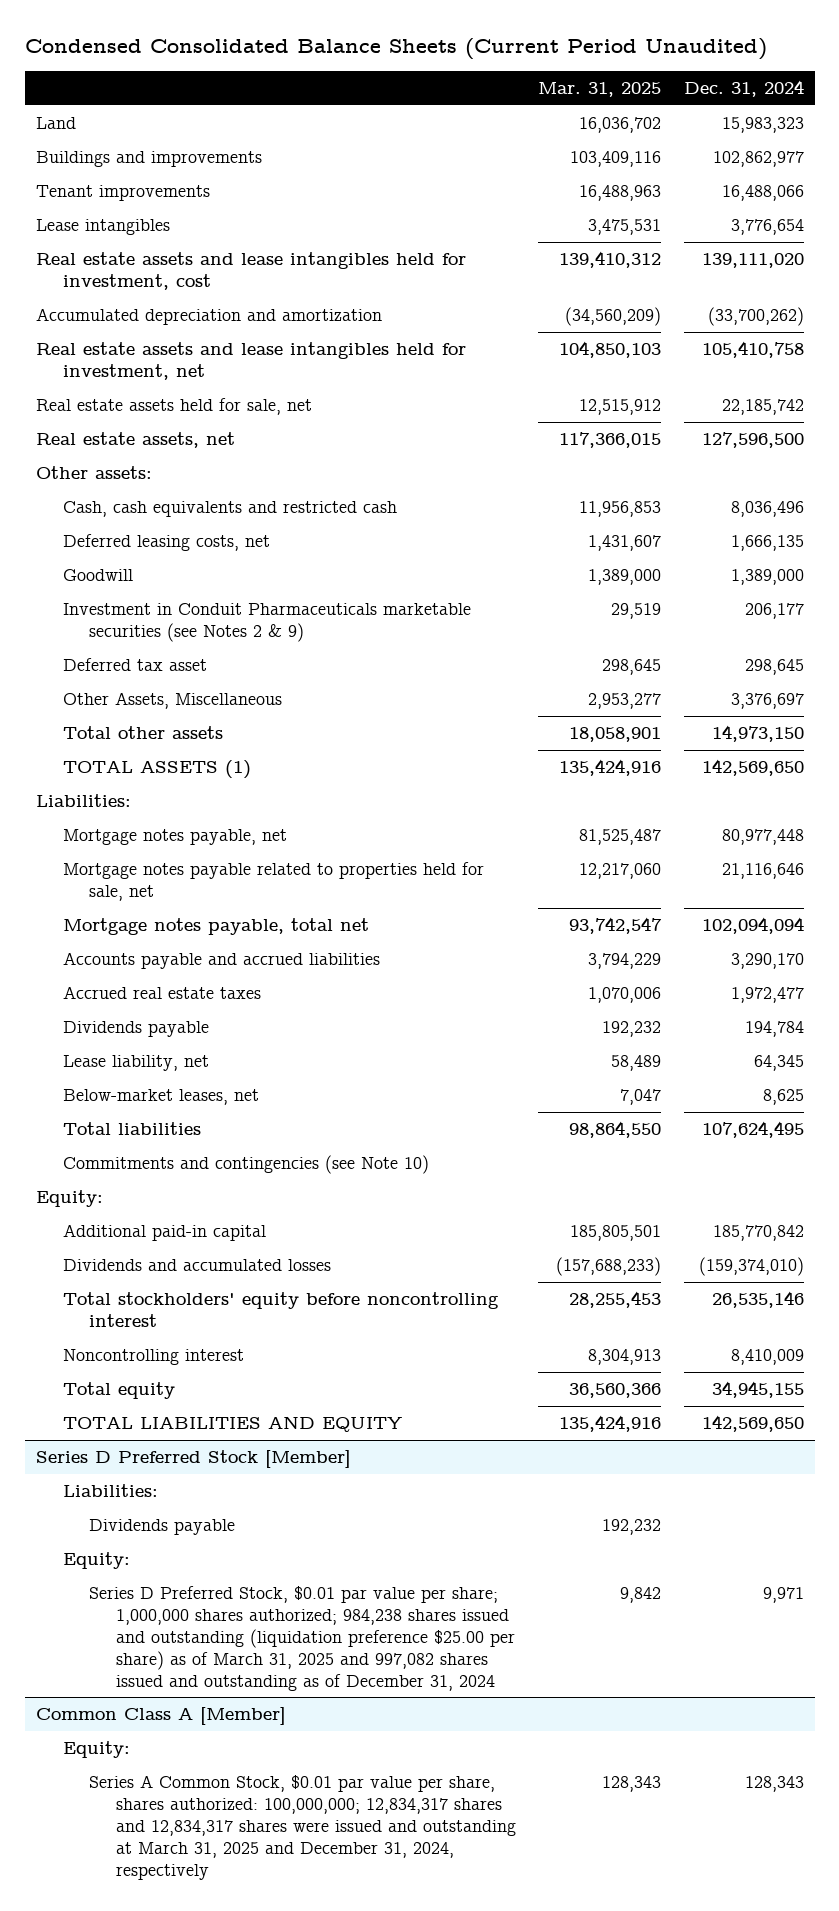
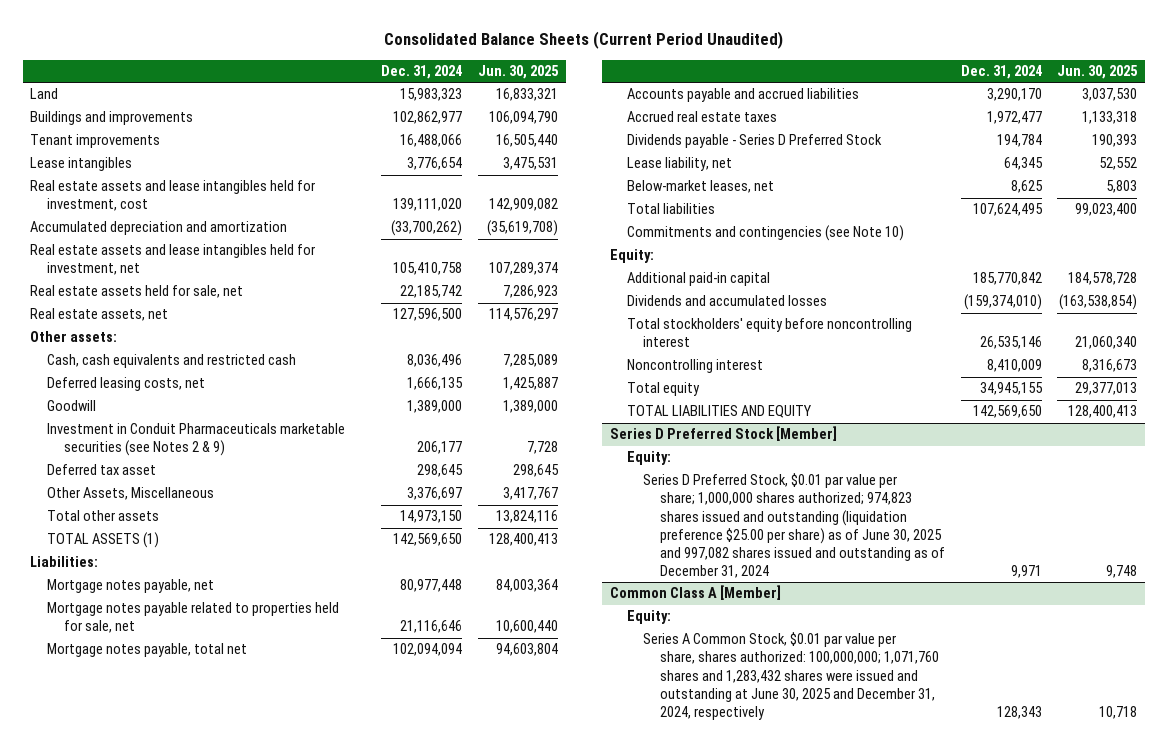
- Condensed Consolidated Balance Sheets (Current Period Unaudited)
+ Consolidated Balance Sheets (Current Period Unaudited)
- | Mar. 31, 2025 | Dec. 31, 2024
+ | Dec. 31, 2024 | Jun. 30, 2025
- Dividends payable | 192,232 | 194,784
+ Dividends payable - Series D Preferred Stock | 194,784 | 190,393
@ Series D Preferred Stock [Member]
- Liabilities:
- Dividends payable | 192,232 |
- Series D Preferred Stock, $0.01 par value per share; 1,000,000 shares authorized; 984,238 shares issued and outstanding (liquidation preference $25.00 per share) as of March 31, 2025 and 997,082 shares issued and outstanding as of December 31, 2024 | 9,842 | 9,971
+ Series D Preferred Stock, $0.01 par value per share; 1,000,000 shares authorized; 974,823 shares issued and outstanding (liquidation preference $25.00 per share) as of June 30, 2025 and 997,082 shares issued and outstanding as of December 31, 2024 | 9,971 | 9,748
@ Common Class A [Member]
- Series A Common Stock, $0.01 par value per share, shares authorized: 100,000,000; 12,834,317 shares and 12,834,317 shares were issued and outstanding at March 31, 2025 and December 31, 2024, respectively | 128,343 | 128,343
+ Series A Common Stock, $0.01 par value per share, shares authorized: 100,000,000; 1,071,760 shares and 1,283,432 shares were issued and outstanding at June 30, 2025 and December 31, 2024, respectively | 128,343 | 10,718

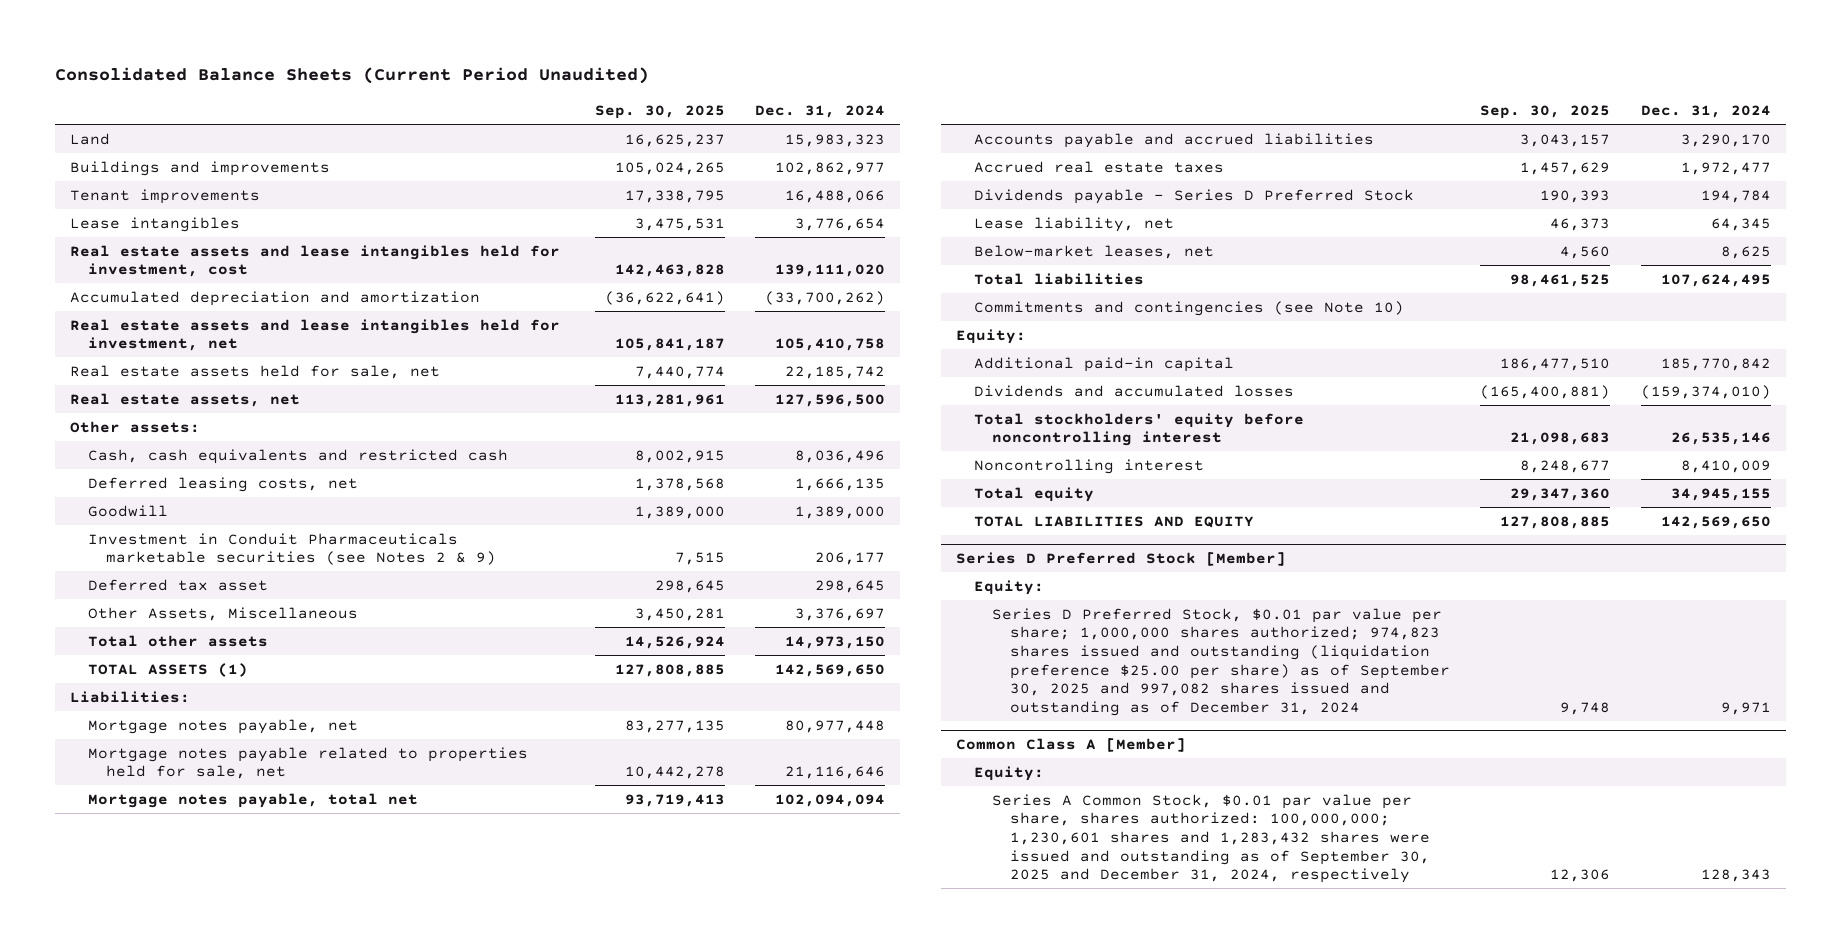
- | Dec. 31, 2024 | Jun. 30, 2025
+ | Sep. 30, 2025 | Dec. 31, 2024
@ Series D Preferred Stock [Member]
- Series D Preferred Stock, $0.01 par value per share; 1,000,000 shares authorized; 974,823 shares issued and outstanding (liquidation preference $25.00 per share) as of June 30, 2025 and 997,082 shares issued and outstanding as of December 31, 2024 | 9,971 | 9,748
+ Series D Preferred Stock, $0.01 par value per share; 1,000,000 shares authorized; 974,823 shares issued and outstanding (liquidation preference $25.00 per share) as of September 30, 2025 and 997,082 shares issued and outstanding as of December 31, 2024 | 9,748 | 9,971
@ Common Class A [Member]
- Series A Common Stock, $0.01 par value per share, shares authorized: 100,000,000; 1,071,760 shares and 1,283,432 shares were issued and outstanding at June 30, 2025 and December 31, 2024, respectively | 128,343 | 10,718
+ Series A Common Stock, $0.01 par value per share, shares authorized: 100,000,000; 1,230,601 shares and 1,283,432 shares were issued and outstanding as of September 30, 2025 and December 31, 2024, respectively | 12,306 | 128,343

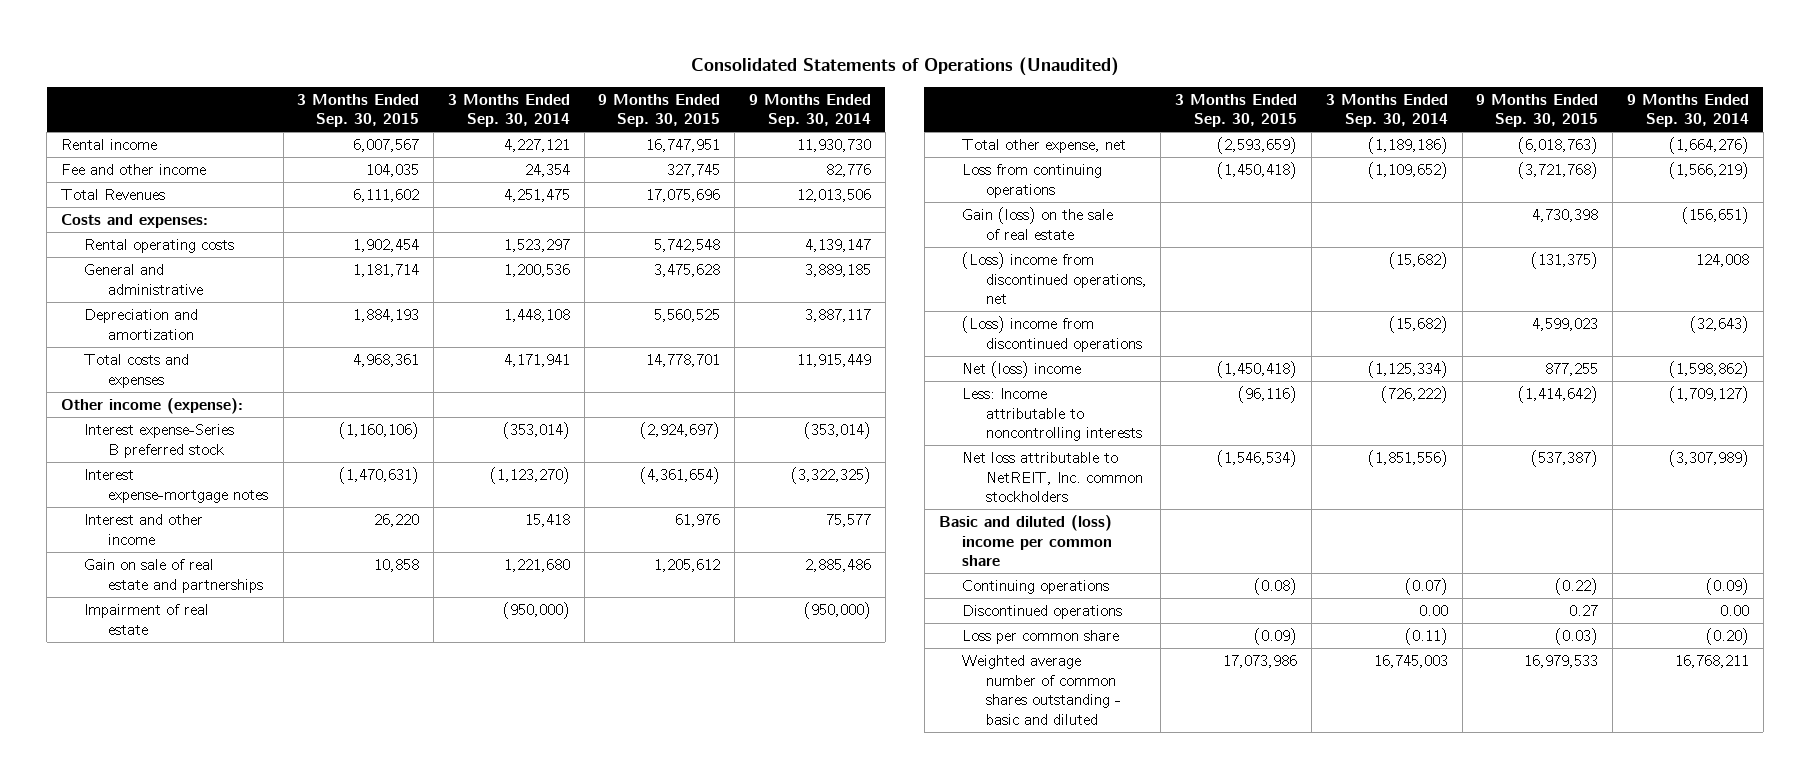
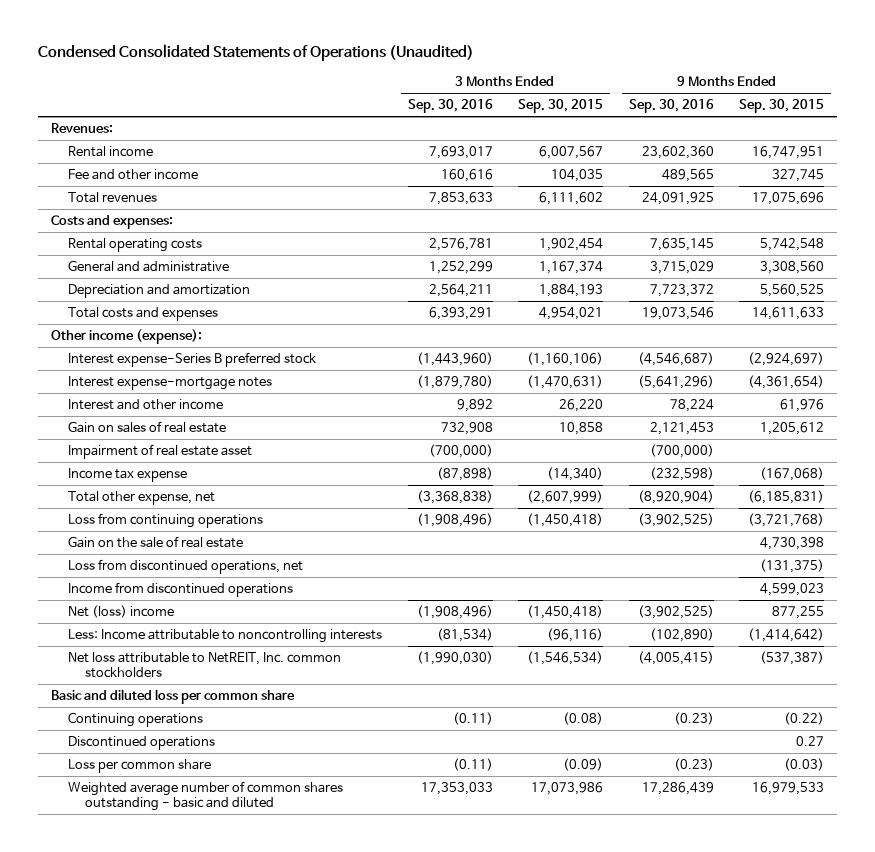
- Consolidated Statements of Operations (Unaudited)
+ Condensed Consolidated Statements of Operations (Unaudited)
- | 3 Months Ended Sep. 30, 2015 | 3 Months Ended Sep. 30, 2014 | 9 Months Ended Sep. 30, 2015 | 9 Months Ended Sep. 30, 2014
+ | 3 Months Ended Sep. 30, 2016 | 3 Months Ended Sep. 30, 2015 | 9 Months Ended Sep. 30, 2016 | 9 Months Ended Sep. 30, 2015
+ Revenues:
- Total Revenues | 6,111,602 | 4,251,475 | 17,075,696 | 12,013,506
+ Total revenues | 7,853,633 | 6,111,602 | 24,091,925 | 17,075,696
- General and administrative | 1,181,714 | 1,200,536 | 3,475,628 | 3,889,185
+ General and administrative | 1,252,299 | 1,167,374 | 3,715,029 | 3,308,560
- Total costs and expenses | 4,968,361 | 4,171,941 | 14,778,701 | 11,915,449
+ Total costs and expenses | 6,393,291 | 4,954,021 | 19,073,546 | 14,611,633
- Gain on sale of real estate and partnerships | 10,858 | 1,221,680 | 1,205,612 | 2,885,486
- Impairment of real estate | | (950,000) | | (950,000)
- Total other expense, net | (2,593,659) | (1,189,186) | (6,018,763) | (1,664,276)
+ Gain on sales of real estate | 732,908 | 10,858 | 2,121,453 | 1,205,612
+ Impairment of real estate asset | (700,000) | | (700,000) |
+ Income tax expense | (87,898) | (14,340) | (232,598) | (167,068)
+ Total other expense, net | (3,368,838) | (2,607,999) | (8,920,904) | (6,185,831)
- Gain (loss) on the sale of real estate | | | 4,730,398 | (156,651)
- (Loss) income from discontinued operations, net | | (15,682) | (131,375) | 124,008
- (Loss) income from discontinued operations | | (15,682) | 4,599,023 | (32,643)
+ Gain on the sale of real estate | | | | 4,730,398
+ Loss from discontinued operations, net | | | | (131,375)
+ Income from discontinued operations | | | | 4,599,023
- Basic and diluted (loss) income per common share
+ Basic and diluted loss per common share

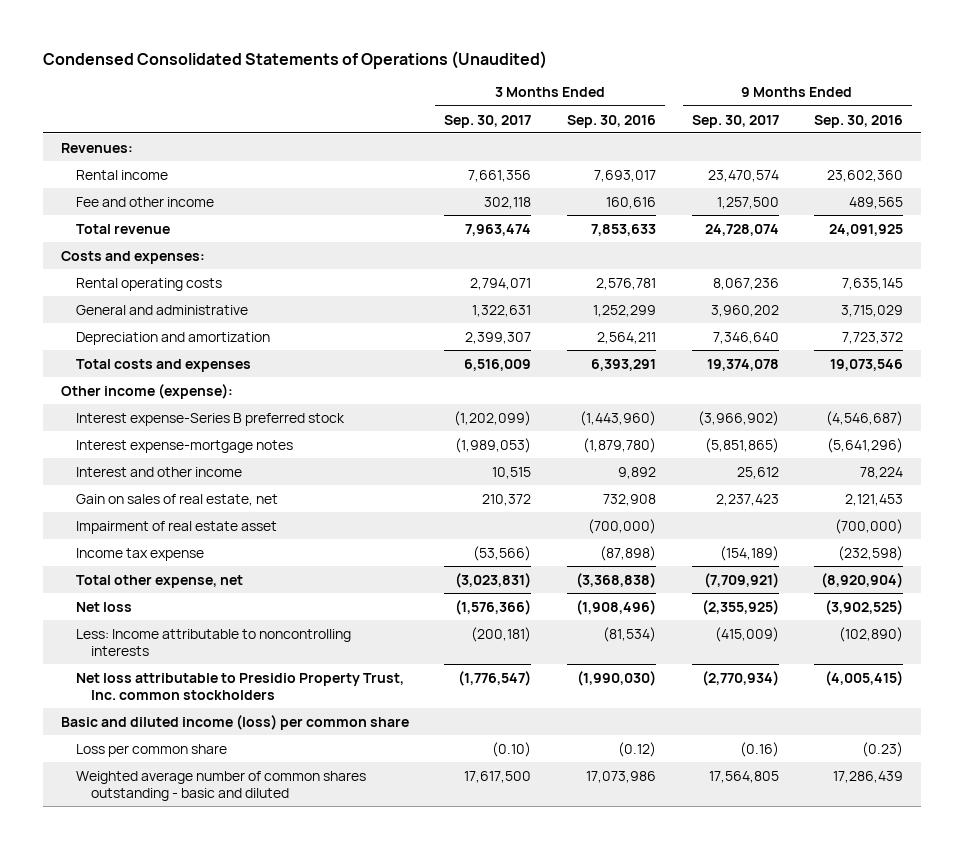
- | 3 Months Ended Sep. 30, 2016 | 3 Months Ended Sep. 30, 2015 | 9 Months Ended Sep. 30, 2016 | 9 Months Ended Sep. 30, 2015
+ | 3 Months Ended Sep. 30, 2017 | 3 Months Ended Sep. 30, 2016 | 9 Months Ended Sep. 30, 2017 | 9 Months Ended Sep. 30, 2016
- Total revenues | 7,853,633 | 6,111,602 | 24,091,925 | 17,075,696
+ Total revenue | 7,963,474 | 7,853,633 | 24,728,074 | 24,091,925
- Gain on sales of real estate | 732,908 | 10,858 | 2,121,453 | 1,205,612
+ Gain on sales of real estate, net | 210,372 | 732,908 | 2,237,423 | 2,121,453
- Loss from continuing operations | (1,908,496) | (1,450,418) | (3,902,525) | (3,721,768)
- Gain on the sale of real estate | | | | 4,730,398
- Loss from discontinued operations, net | | | | (131,375)
- Income from discontinued operations | | | | 4,599,023
- Net (loss) income | (1,908,496) | (1,450,418) | (3,902,525) | 877,255
+ Net loss | (1,576,366) | (1,908,496) | (2,355,925) | (3,902,525)
- Net loss attributable to NetREIT, Inc. common stockholders | (1,990,030) | (1,546,534) | (4,005,415) | (537,387)
- Basic and diluted loss per common share
- Continuing operations | (0.11) | (0.08) | (0.23) | (0.22)
- Discontinued operations | | | | 0.27
- Loss per common share | (0.11) | (0.09) | (0.23) | (0.03)
- Weighted average number of common shares outstanding - basic and diluted | 17,353,033 | 17,073,986 | 17,286,439 | 16,979,533
+ Net loss attributable to Presidio Property Trust, Inc. common stockholders | (1,776,547) | (1,990,030) | (2,770,934) | (4,005,415)
+ Basic and diluted income (loss) per common share
+ Loss per common share | (0.10) | (0.12) | (0.16) | (0.23)
+ Weighted average number of common shares outstanding - basic and diluted | 17,617,500 | 17,073,986 | 17,564,805 | 17,286,439

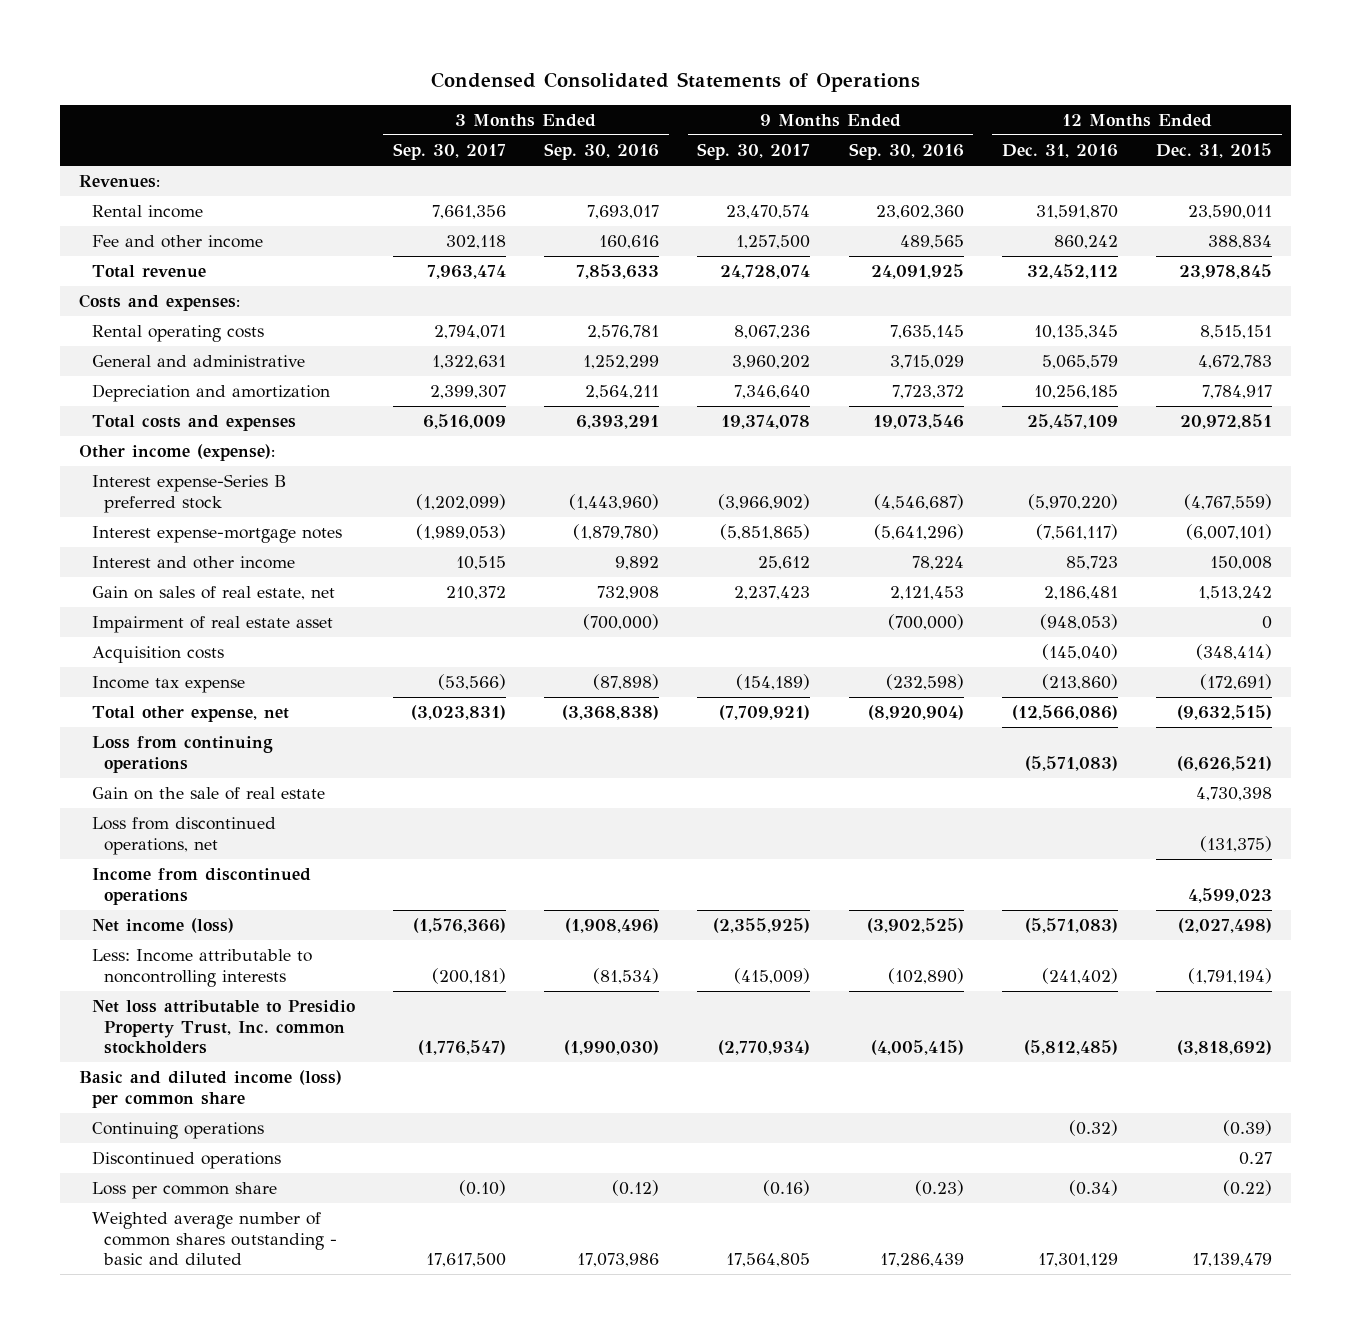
- Condensed Consolidated Statements of Operations (Unaudited)
+ Condensed Consolidated Statements of Operations
- | 3 Months Ended Sep. 30, 2017 | 3 Months Ended Sep. 30, 2016 | 9 Months Ended Sep. 30, 2017 | 9 Months Ended Sep. 30, 2016
+ | 3 Months Ended Sep. 30, 2017 | 3 Months Ended Sep. 30, 2016 | 9 Months Ended Sep. 30, 2017 | 9 Months Ended Sep. 30, 2016 | 12 Months Ended Dec. 31, 2016 | 12 Months Ended Dec. 31, 2015
+ Acquisition costs | | | | | (145,040) | (348,414)
- Net loss | (1,576,366) | (1,908,496) | (2,355,925) | (3,902,525)
+ Loss from continuing operations | | | | | (5,571,083) | (6,626,521)
+ Gain on the sale of real estate | | | | | | 4,730,398
+ Loss from discontinued operations, net | | | | | | (131,375)
+ Income from discontinued operations | | | | | | 4,599,023
+ Net income (loss) | (1,576,366) | (1,908,496) | (2,355,925) | (3,902,525) | (5,571,083) | (2,027,498)
+ Continuing operations | | | | | (0.32) | (0.39)
+ Discontinued operations | | | | | | 0.27

